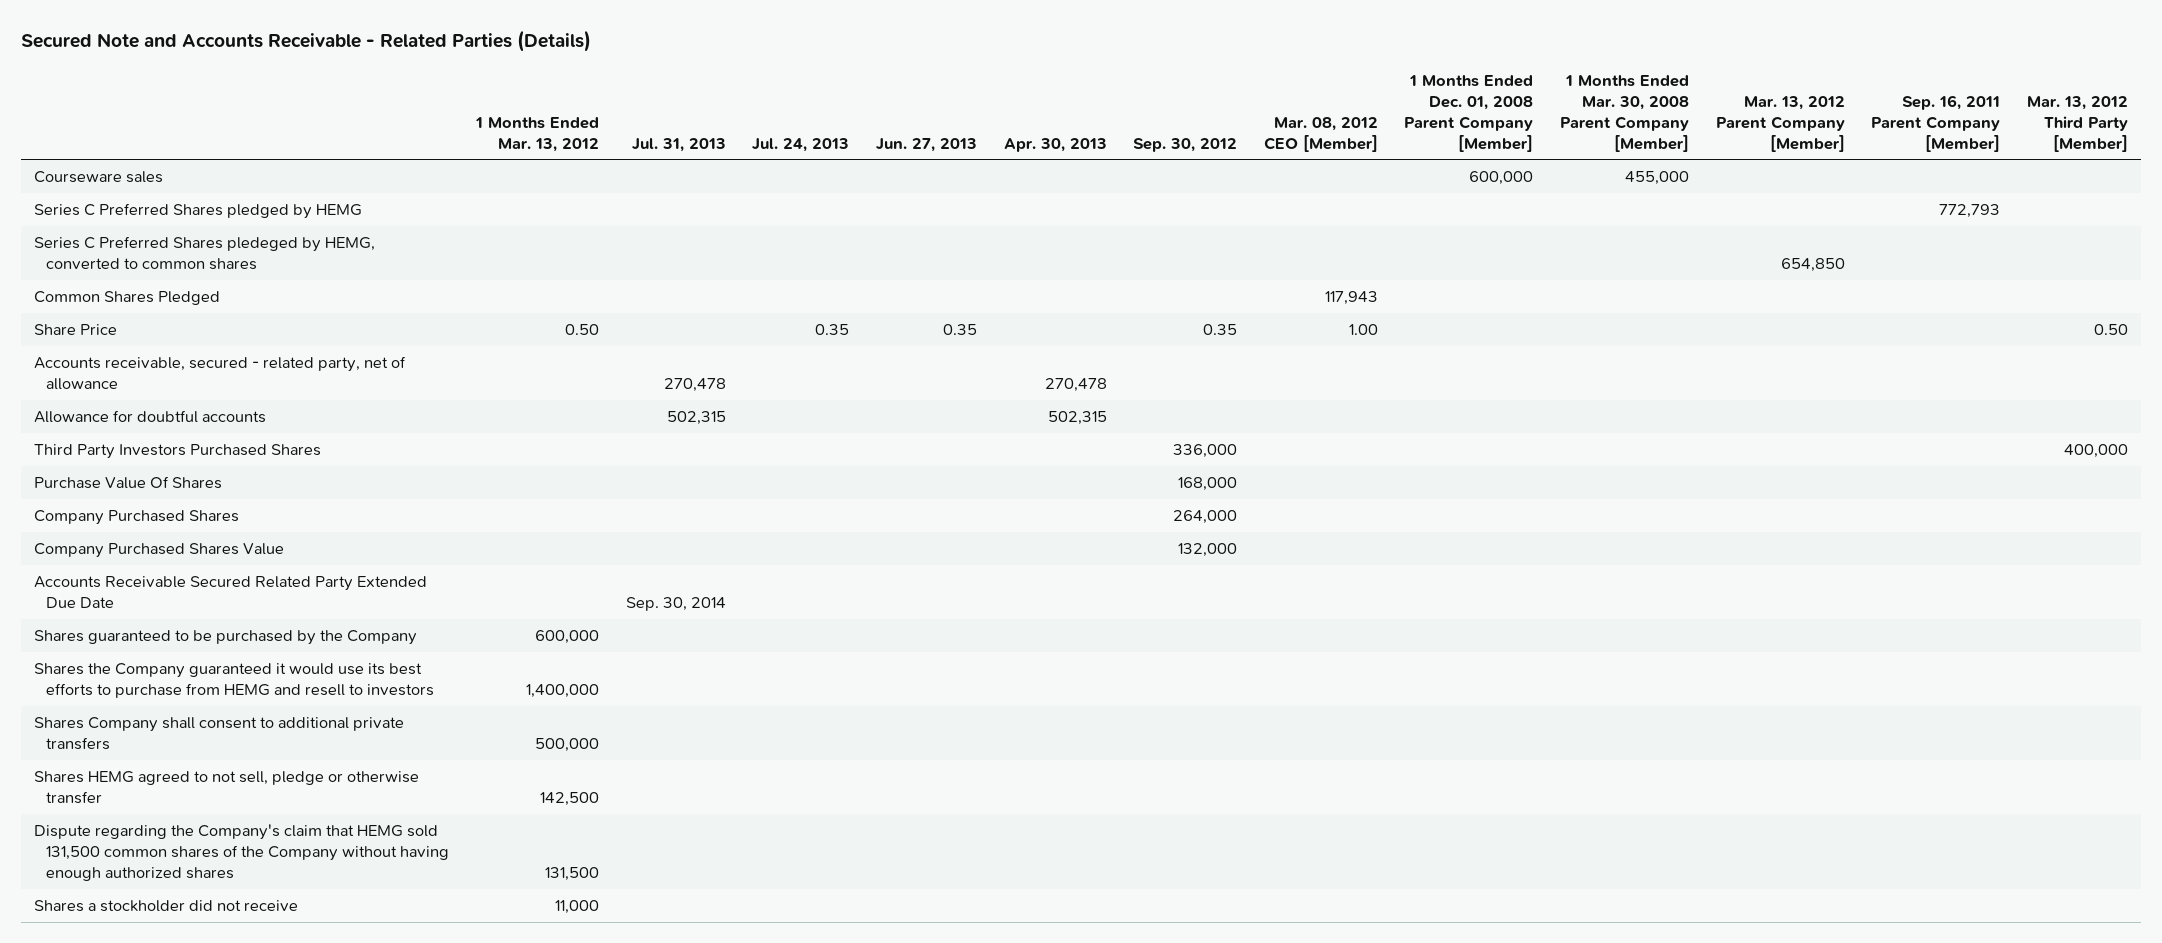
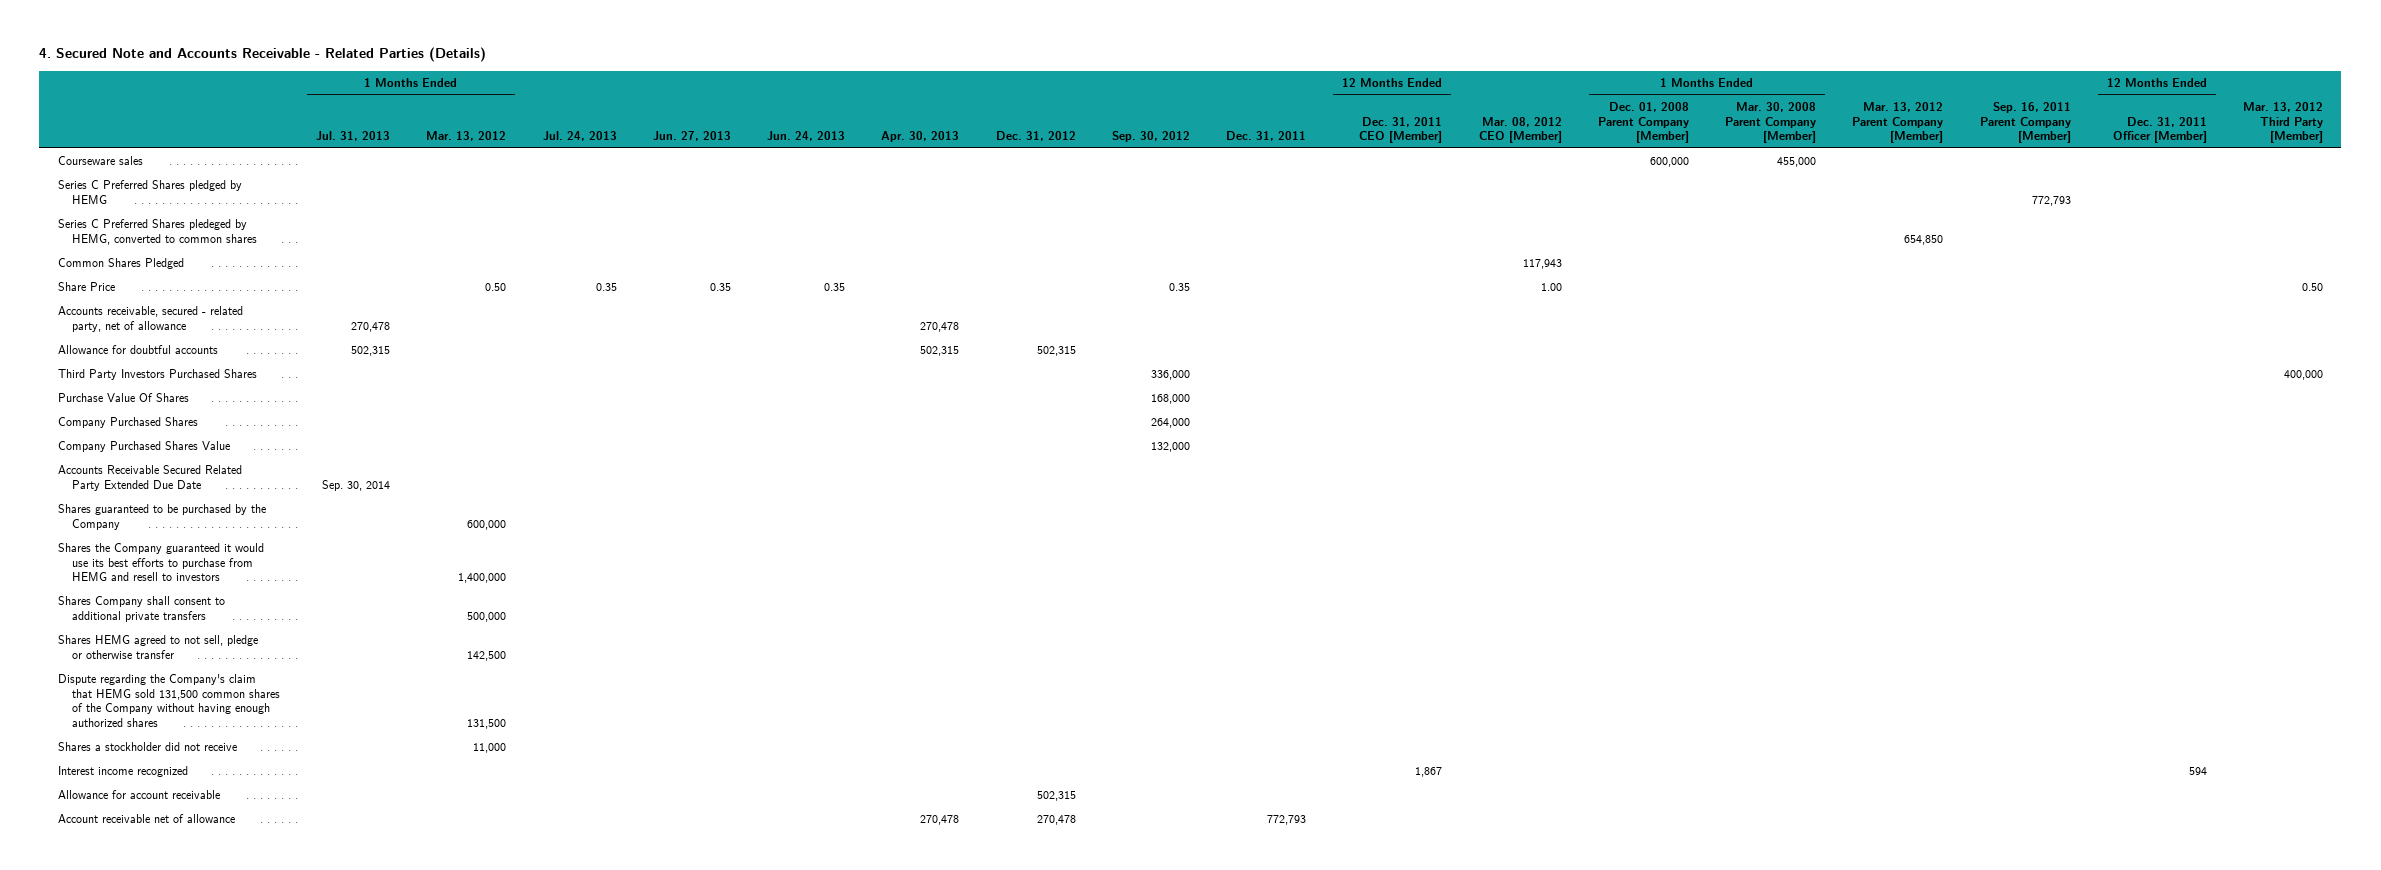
- Secured Note and Accounts Receivable - Related Parties (Details)
+ 4. Secured Note and Accounts Receivable - Related Parties (Details)
- | 1 Months Ended Mar. 13, 2012 | Jul. 31, 2013 | Jul. 24, 2013 | Jun. 27, 2013 | Apr. 30, 2013 | Sep. 30, 2012 | Mar. 08, 2012 CEO [Member] | 1 Months Ended Dec. 01, 2008 Parent Company [Member] | 1 Months Ended Mar. 30, 2008 Parent Company [Member] | Mar. 13, 2012 Parent Company [Member] | Sep. 16, 2011 Parent Company [Member] | Mar. 13, 2012 Third Party [Member]
+ | 1 Months Ended Jul. 31, 2013 | 1 Months Ended Mar. 13, 2012 | Jul. 24, 2013 | Jun. 27, 2013 | Jun. 24, 2013 | Apr. 30, 2013 | Dec. 31, 2012 | Sep. 30, 2012 | Dec. 31, 2011 | 12 Months Ended Dec. 31, 2011 CEO [Member] | Mar. 08, 2012 CEO [Member] | 1 Months Ended Dec. 01, 2008 Parent Company [Member] | 1 Months Ended Mar. 30, 2008 Parent Company [Member] | Mar. 13, 2012 Parent Company [Member] | Sep. 16, 2011 Parent Company [Member] | 12 Months Ended Dec. 31, 2011 Officer [Member] | Mar. 13, 2012 Third Party [Member]
+ Interest income recognized | | | | | | | | | | 1,867 | | | | | | 594 |
+ Allowance for account receivable | | | | | | | 502,315 | | | | | | | | | |
+ Account receivable net of allowance | | | | | | 270,478 | 270,478 | | 772,793 | | | | | | | |

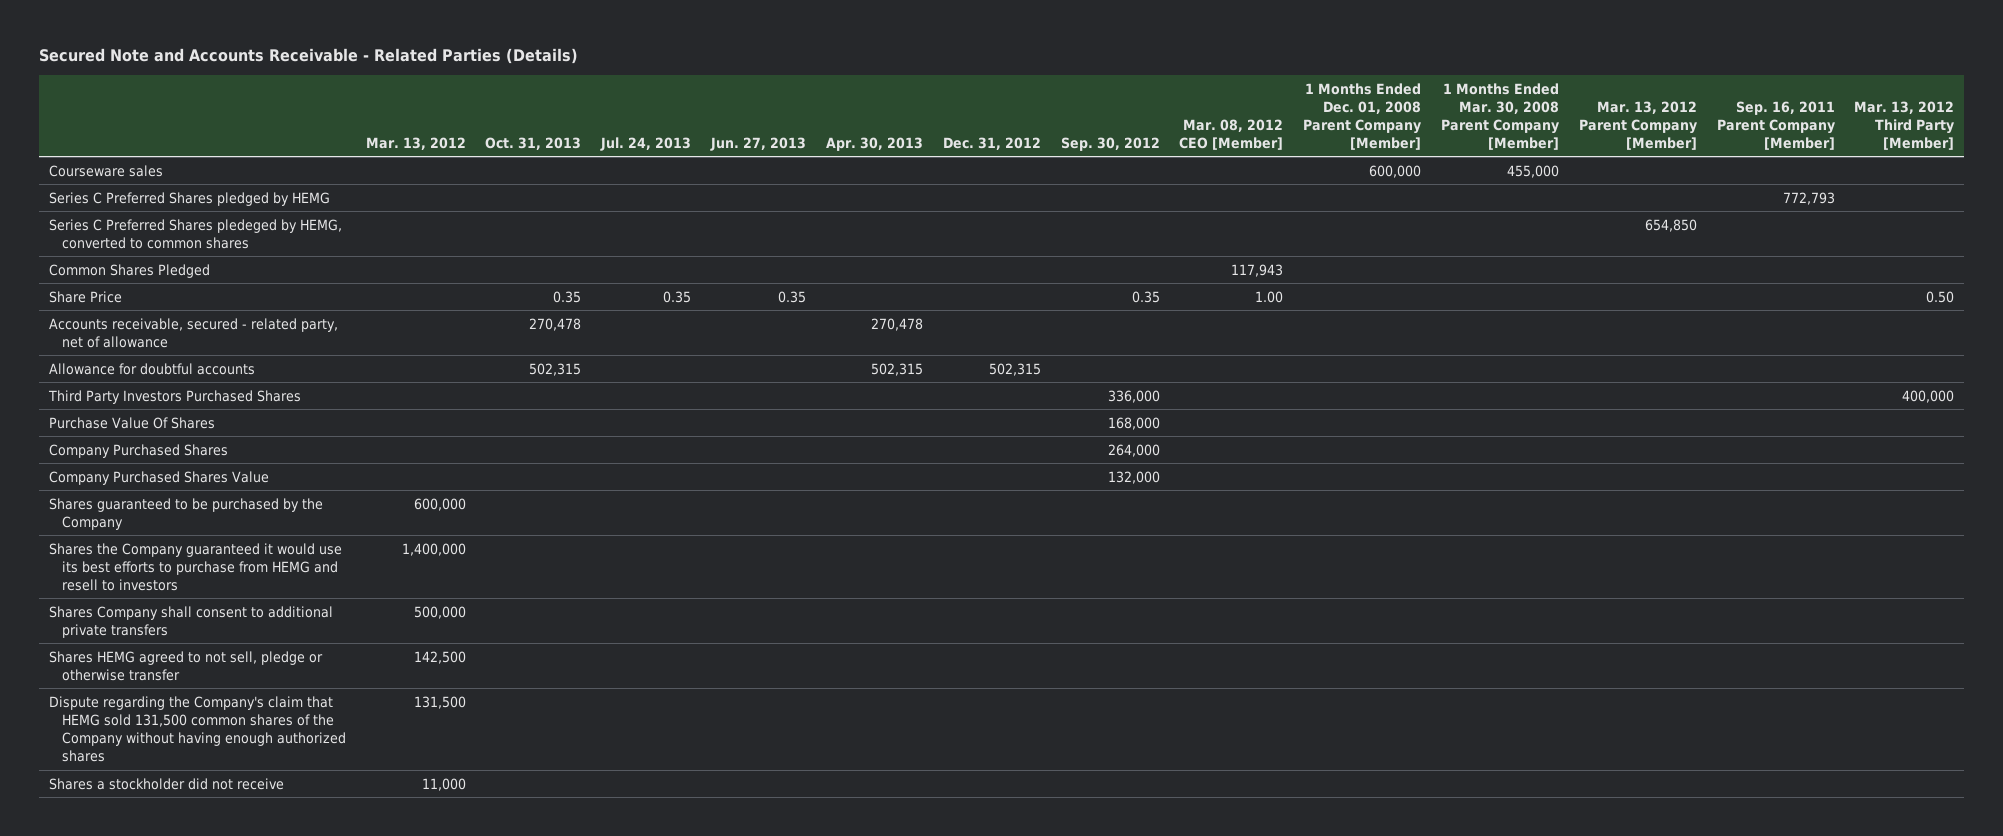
- 4. Secured Note and Accounts Receivable - Related Parties (Details)
+ Secured Note and Accounts Receivable - Related Parties (Details)
- | 1 Months Ended Jul. 31, 2013 | 1 Months Ended Mar. 13, 2012 | Jul. 24, 2013 | Jun. 27, 2013 | Jun. 24, 2013 | Apr. 30, 2013 | Dec. 31, 2012 | Sep. 30, 2012 | Dec. 31, 2011 | 12 Months Ended Dec. 31, 2011 CEO [Member] | Mar. 08, 2012 CEO [Member] | 1 Months Ended Dec. 01, 2008 Parent Company [Member] | 1 Months Ended Mar. 30, 2008 Parent Company [Member] | Mar. 13, 2012 Parent Company [Member] | Sep. 16, 2011 Parent Company [Member] | 12 Months Ended Dec. 31, 2011 Officer [Member] | Mar. 13, 2012 Third Party [Member]
+ | Mar. 13, 2012 | Oct. 31, 2013 | Jul. 24, 2013 | Jun. 27, 2013 | Apr. 30, 2013 | Dec. 31, 2012 | Sep. 30, 2012 | Mar. 08, 2012 CEO [Member] | 1 Months Ended Dec. 01, 2008 Parent Company [Member] | 1 Months Ended Mar. 30, 2008 Parent Company [Member] | Mar. 13, 2012 Parent Company [Member] | Sep. 16, 2011 Parent Company [Member] | Mar. 13, 2012 Third Party [Member]
- Accounts Receivable Secured Related Party Extended Due Date | Sep. 30, 2014 | | | | | | | | | | | | | | | |
- Interest income recognized | | | | | | | | | | 1,867 | | | | | | 594 |
- Allowance for account receivable | | | | | | | 502,315 | | | | | | | | | |
- Account receivable net of allowance | | | | | | 270,478 | 270,478 | | 772,793 | | | | | | | |

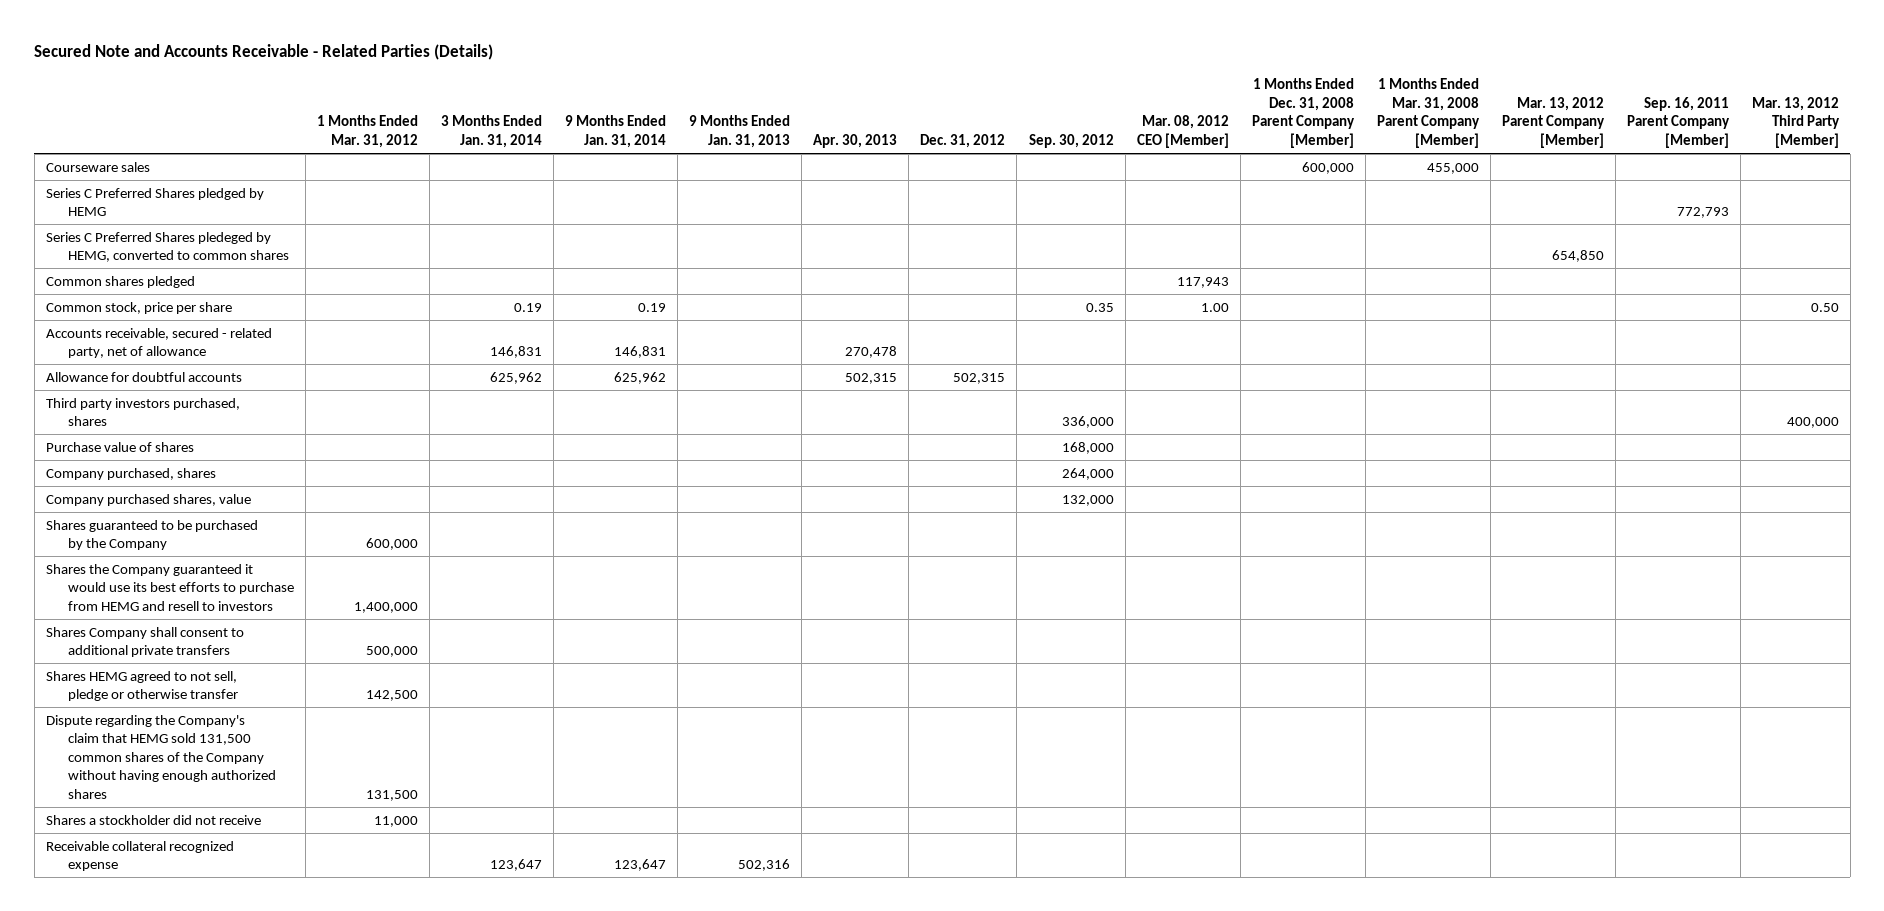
- | Mar. 13, 2012 | Oct. 31, 2013 | Jul. 24, 2013 | Jun. 27, 2013 | Apr. 30, 2013 | Dec. 31, 2012 | Sep. 30, 2012 | Mar. 08, 2012 CEO [Member] | 1 Months Ended Dec. 01, 2008 Parent Company [Member] | 1 Months Ended Mar. 30, 2008 Parent Company [Member] | Mar. 13, 2012 Parent Company [Member] | Sep. 16, 2011 Parent Company [Member] | Mar. 13, 2012 Third Party [Member]
+ | 1 Months Ended Mar. 31, 2012 | 3 Months Ended Jan. 31, 2014 | 9 Months Ended Jan. 31, 2014 | 9 Months Ended Jan. 31, 2013 | Apr. 30, 2013 | Dec. 31, 2012 | Sep. 30, 2012 | Mar. 08, 2012 CEO [Member] | 1 Months Ended Dec. 31, 2008 Parent Company [Member] | 1 Months Ended Mar. 31, 2008 Parent Company [Member] | Mar. 13, 2012 Parent Company [Member] | Sep. 16, 2011 Parent Company [Member] | Mar. 13, 2012 Third Party [Member]
- Common Shares Pledged | | | | | | | | 117,943 | | | | |
- Share Price | | 0.35 | 0.35 | 0.35 | | | 0.35 | 1.00 | | | | | 0.50
+ Common shares pledged | | | | | | | | 117,943 | | | | |
+ Common stock, price per share | | 0.19 | 0.19 | | | | 0.35 | 1.00 | | | | | 0.50
- Third Party Investors Purchased Shares | | | | | | | 336,000 | | | | | | 400,000
- Purchase Value Of Shares | | | | | | | 168,000 | | | | | |
- Company Purchased Shares | | | | | | | 264,000 | | | | | |
- Company Purchased Shares Value | | | | | | | 132,000 | | | | | |
+ Third party investors purchased, shares | | | | | | | 336,000 | | | | | | 400,000
+ Purchase value of shares | | | | | | | 168,000 | | | | | |
+ Company purchased, shares | | | | | | | 264,000 | | | | | |
+ Company purchased shares, value | | | | | | | 132,000 | | | | | |
+ Receivable collateral recognized expense | | 123,647 | 123,647 | 502,316 | | | | | | | | |

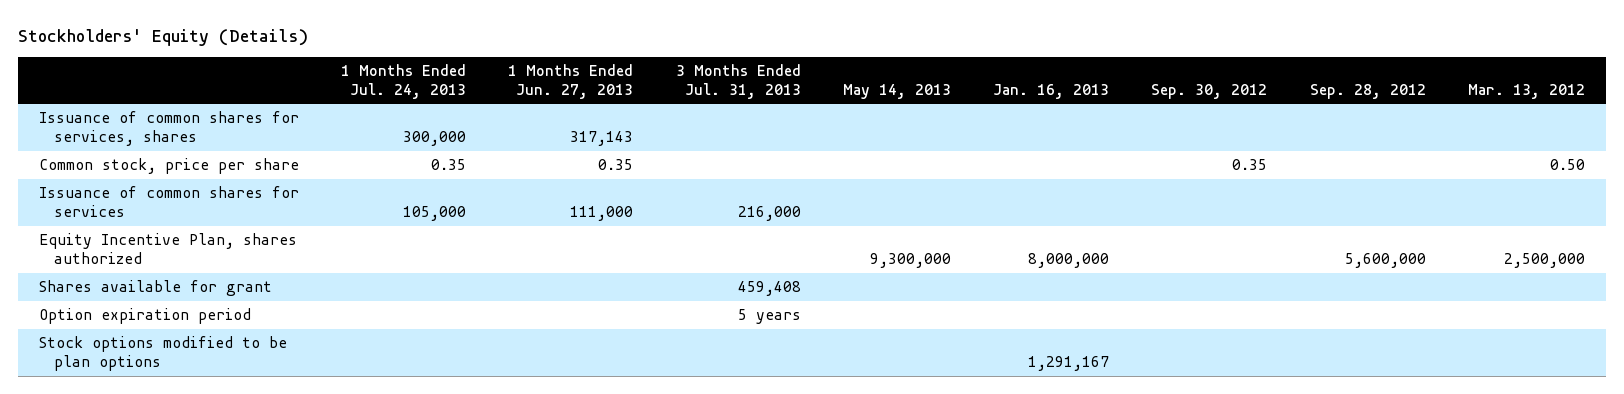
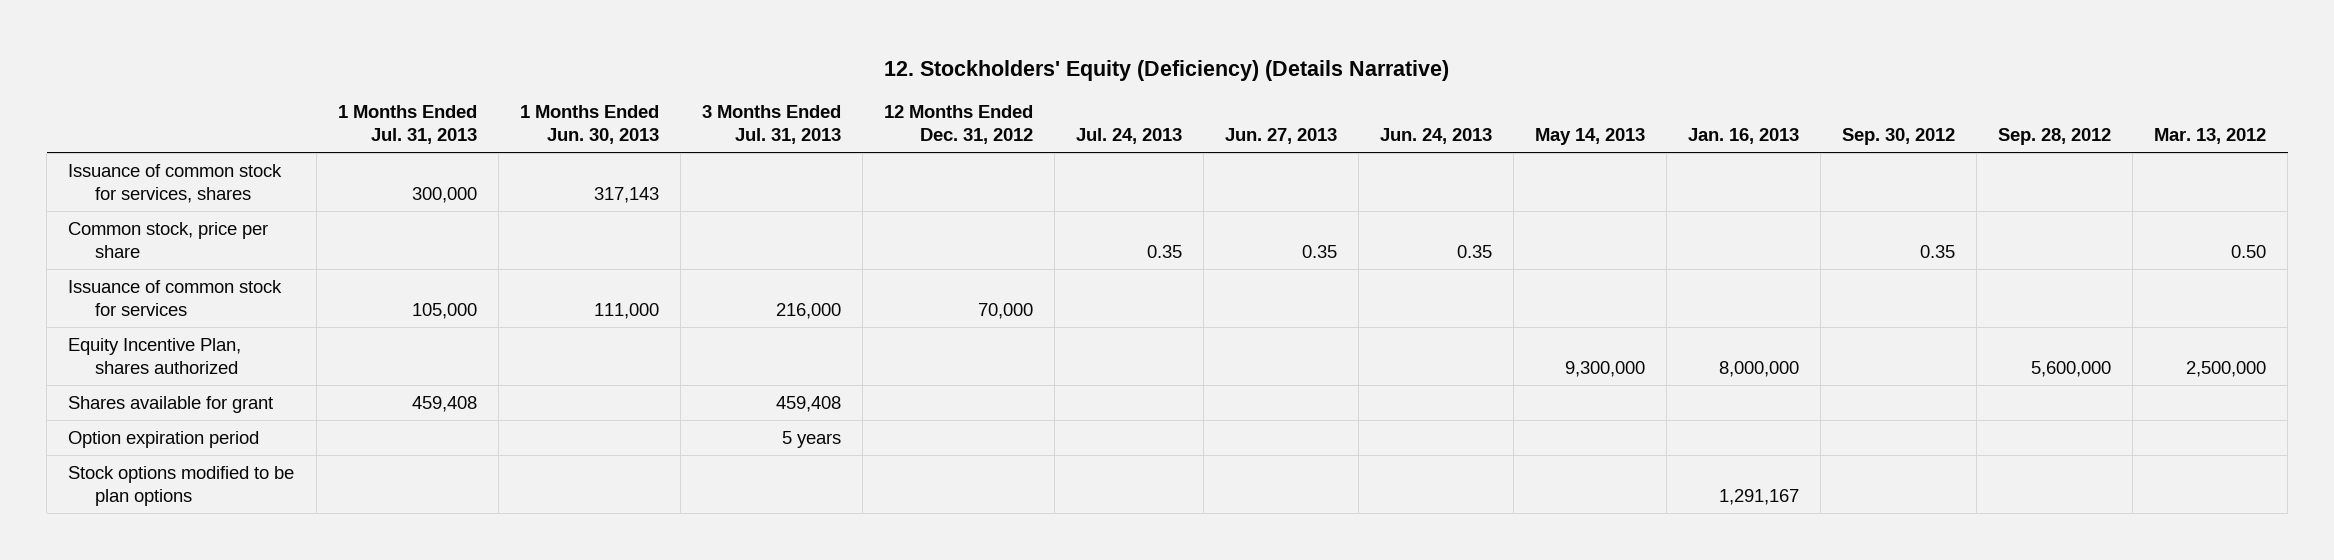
- Stockholders' Equity (Details)
+ 12. Stockholders' Equity (Deficiency) (Details Narrative)
- | 1 Months Ended Jul. 24, 2013 | 1 Months Ended Jun. 27, 2013 | 3 Months Ended Jul. 31, 2013 | May 14, 2013 | Jan. 16, 2013 | Sep. 30, 2012 | Sep. 28, 2012 | Mar. 13, 2012
+ | 1 Months Ended Jul. 31, 2013 | 1 Months Ended Jun. 30, 2013 | 3 Months Ended Jul. 31, 2013 | 12 Months Ended Dec. 31, 2012 | Jul. 24, 2013 | Jun. 27, 2013 | Jun. 24, 2013 | May 14, 2013 | Jan. 16, 2013 | Sep. 30, 2012 | Sep. 28, 2012 | Mar. 13, 2012
- Issuance of common shares for services, shares | 300,000 | 317,143 | | | | | |
+ Issuance of common stock for services, shares | 300,000 | 317,143 | | | | | | | | | |
- Issuance of common shares for services | 105,000 | 111,000 | 216,000 | | | | |
+ Issuance of common stock for services | 105,000 | 111,000 | 216,000 | 70,000 | | | | | | | |

